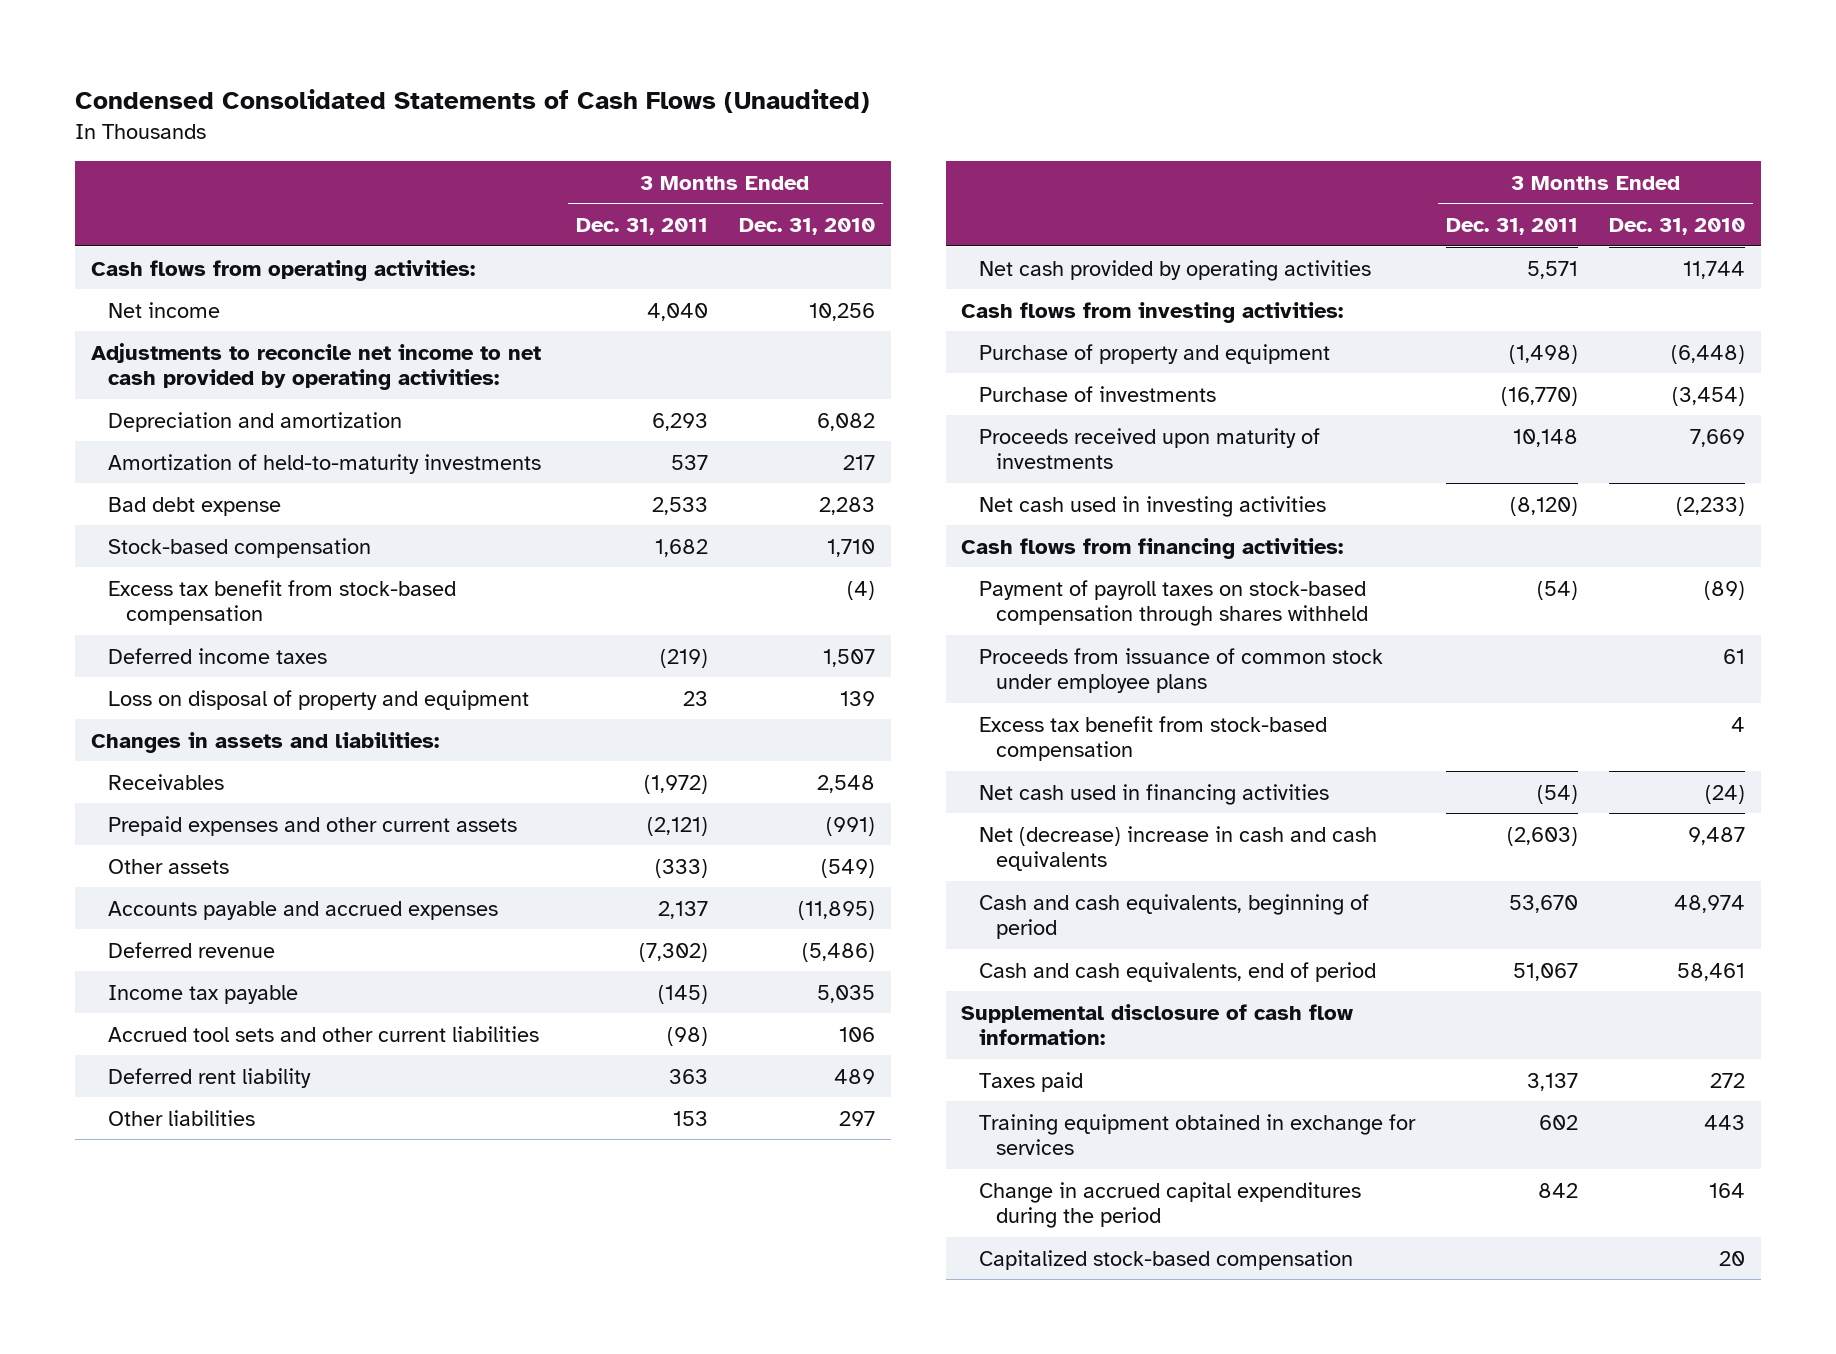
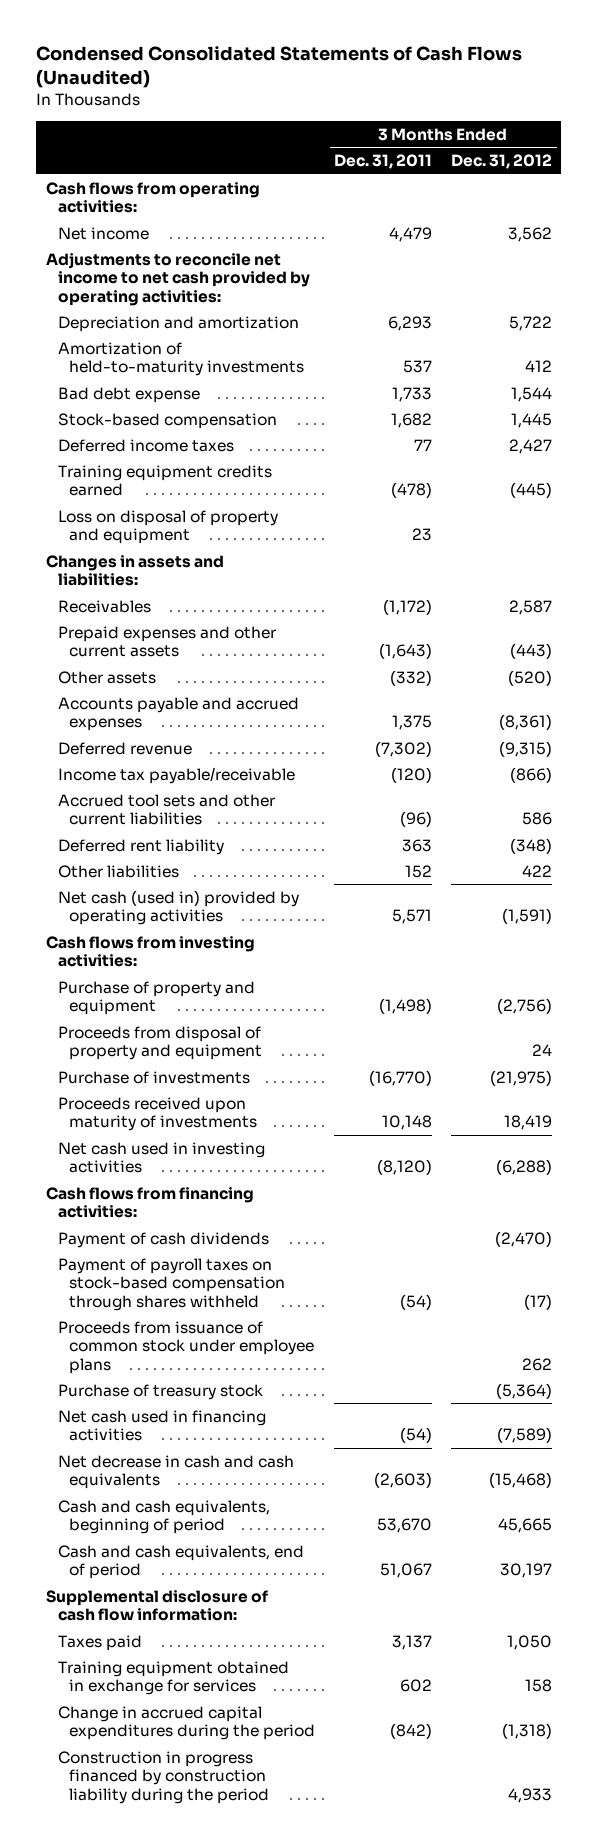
- | 3 Months Ended Dec. 31, 2011 | 3 Months Ended Dec. 31, 2010
+ | 3 Months Ended Dec. 31, 2011 | 3 Months Ended Dec. 31, 2012
- Net income | 4,040 | 10,256
+ Net income | 4,479 | 3,562
- Bad debt expense | 2,533 | 2,283
+ Bad debt expense | 1,733 | 1,544
- Excess tax benefit from stock-based compensation | | (4)
- Deferred income taxes | (219) | 1,507
+ Deferred income taxes | 77 | 2,427
+ Training equipment credits earned | (478) | (445)
- Receivables | (1,972) | 2,548
- Prepaid expenses and other current assets | (2,121) | (991)
- Other assets | (333) | (549)
- Accounts payable and accrued expenses | 2,137 | (11,895)
+ Receivables | (1,172) | 2,587
+ Prepaid expenses and other current assets | (1,643) | (443)
+ Other assets | (332) | (520)
+ Accounts payable and accrued expenses | 1,375 | (8,361)
- Income tax payable | (145) | 5,035
- Accrued tool sets and other current liabilities | (98) | 106
+ Income tax payable/receivable | (120) | (866)
+ Accrued tool sets and other current liabilities | (96) | 586
- Other liabilities | 153 | 297
- Net cash provided by operating activities | 5,571 | 11,744
+ Other liabilities | 152 | 422
+ Net cash (used in) provided by operating activities | 5,571 | (1,591)
+ Proceeds from disposal of property and equipment | | 24
+ Payment of cash dividends | | (2,470)
- Excess tax benefit from stock-based compensation | | 4
+ Purchase of treasury stock | | (5,364)
- Net (decrease) increase in cash and cash equivalents | (2,603) | 9,487
+ Net decrease in cash and cash equivalents | (2,603) | (15,468)
- Change in accrued capital expenditures during the period | 842 | 164
- Capitalized stock-based compensation | | 20
+ Change in accrued capital expenditures during the period | (842) | (1,318)
+ Construction in progress financed by construction liability during the period | | 4,933

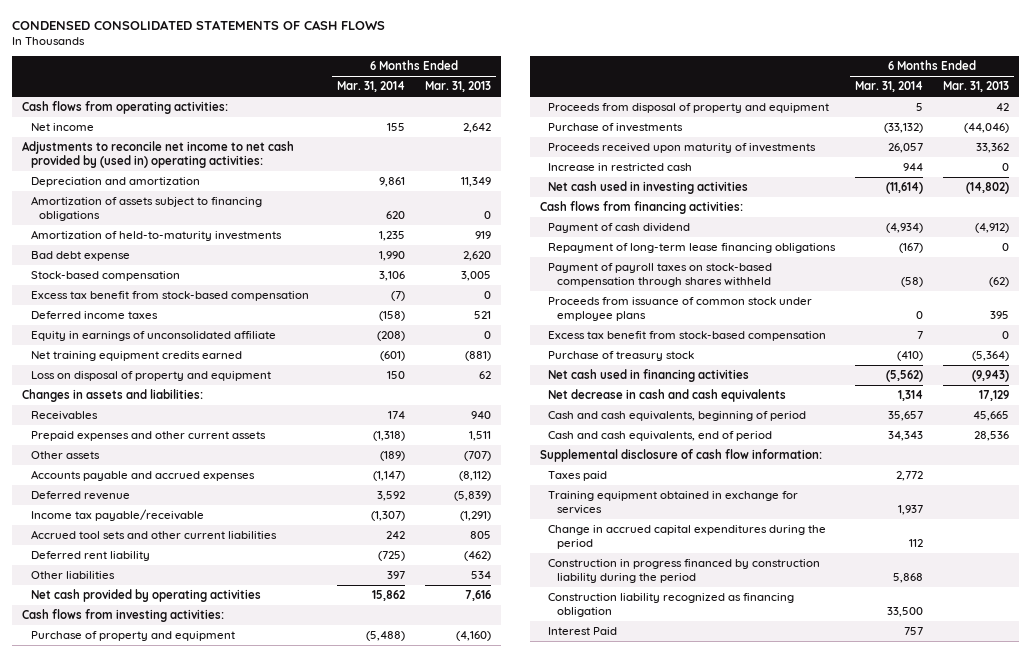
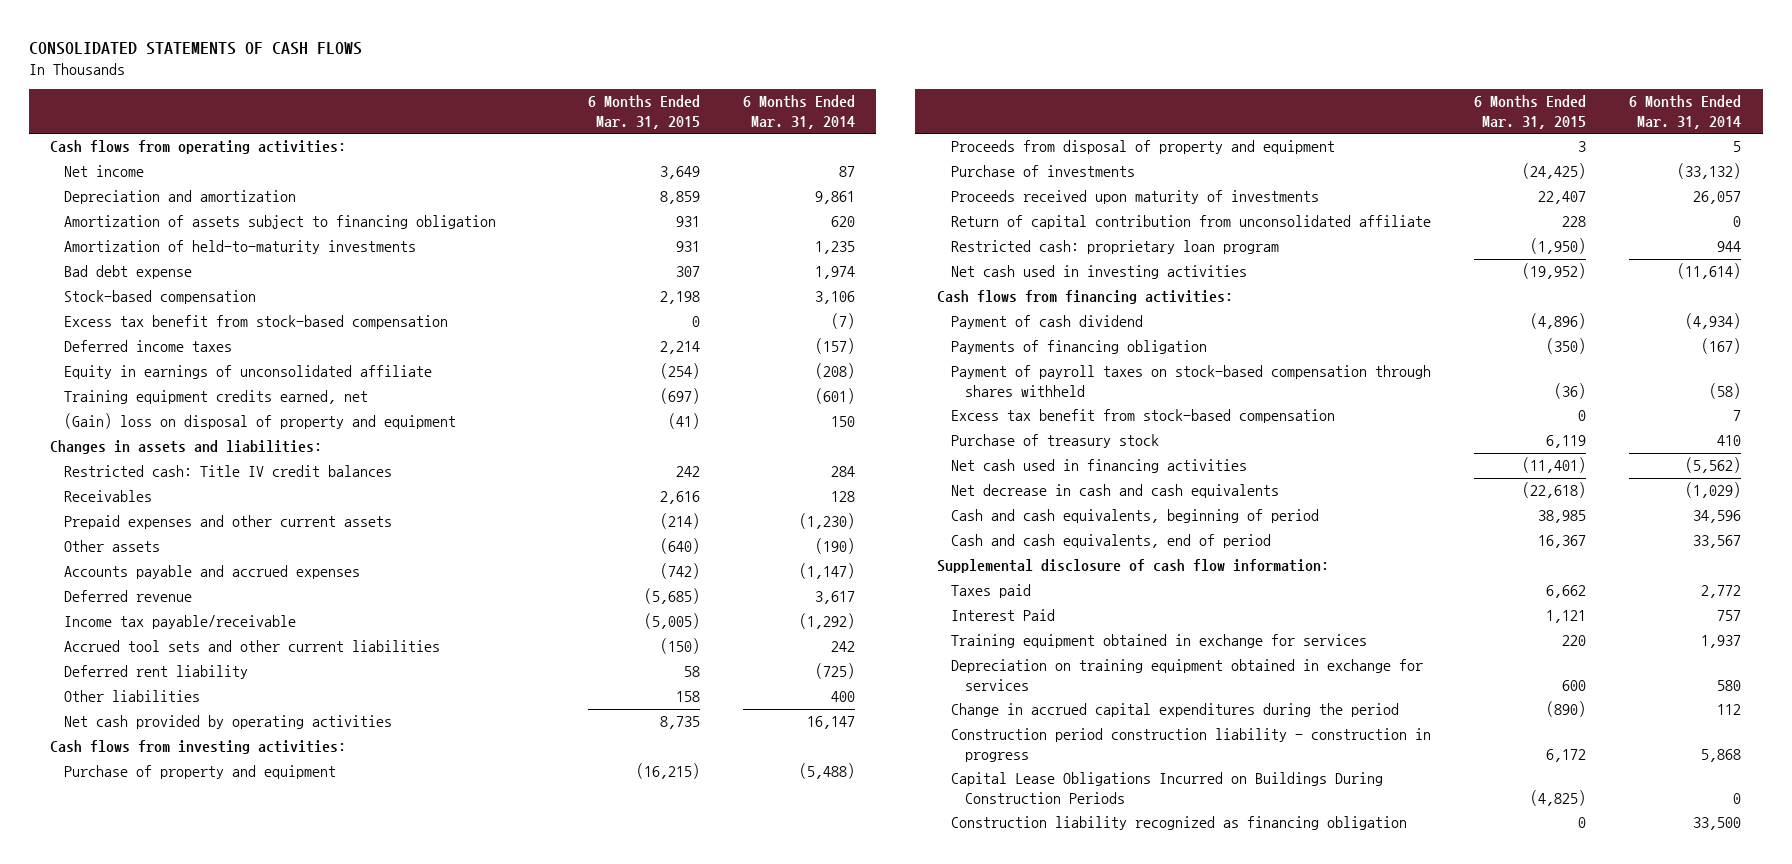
- CONDENSED CONSOLIDATED STATEMENTS OF CASH FLOWS
+ CONSOLIDATED STATEMENTS OF CASH FLOWS
- | 6 Months Ended Mar. 31, 2014 | 6 Months Ended Mar. 31, 2013
+ | 6 Months Ended Mar. 31, 2015 | 6 Months Ended Mar. 31, 2014
- Net income | 155 | 2,642
- Adjustments to reconcile net income to net cash provided by (used in) operating activities:
+ Net income | 3,649 | 87
- Amortization of assets subject to financing obligations | 620 | 0
+ Amortization of assets subject to financing obligation | 931 | 620
- Bad debt expense | 1,990 | 2,620
+ Bad debt expense | 307 | 1,974
- Deferred income taxes | (158) | 521
+ Deferred income taxes | 2,214 | (157)
- Net training equipment credits earned | (601) | (881)
- Loss on disposal of property and equipment | 150 | 62
+ Training equipment credits earned, net | (697) | (601)
+ (Gain) loss on disposal of property and equipment | (41) | 150
- Receivables | 174 | 940
- Prepaid expenses and other current assets | (1,318) | 1,511
- Other assets | (189) | (707)
+ Restricted cash: Title IV credit balances | 242 | 284
+ Receivables | 2,616 | 128
+ Prepaid expenses and other current assets | (214) | (1,230)
+ Other assets | (640) | (190)
- Deferred revenue | 3,592 | (5,839)
- Income tax payable/receivable | (1,307) | (1,291)
+ Deferred revenue | (5,685) | 3,617
+ Income tax payable/receivable | (5,005) | (1,292)
- Other liabilities | 397 | 534
- Net cash provided by operating activities | 15,862 | 7,616
+ Other liabilities | 158 | 400
+ Net cash provided by operating activities | 8,735 | 16,147
- Increase in restricted cash | 944 | 0
+ Return of capital contribution from unconsolidated affiliate | 228 | 0
+ Restricted cash: proprietary loan program | (1,950) | 944
- Repayment of long-term lease financing obligations | (167) | 0
+ Payments of financing obligation | (350) | (167)
- Proceeds from issuance of common stock under employee plans | 0 | 395
- Purchase of treasury stock | (410) | (5,364)
+ Purchase of treasury stock | 6,119 | 410
- Net decrease in cash and cash equivalents | 1,314 | 17,129
- Cash and cash equivalents, beginning of period | 35,657 | 45,665
- Cash and cash equivalents, end of period | 34,343 | 28,536
+ Net decrease in cash and cash equivalents | (22,618) | (1,029)
+ Cash and cash equivalents, beginning of period | 38,985 | 34,596
+ Cash and cash equivalents, end of period | 16,367 | 33,567
moved up: Interest Paid | 1,121 | 757
+ Depreciation on training equipment obtained in exchange for services | 600 | 580
- Construction in progress financed by construction liability during the period | 5,868 |
+ Construction period construction liability - construction in progress | 6,172 | 5,868
+ Capital Lease Obligations Incurred on Buildings During Construction Periods | (4,825) | 0

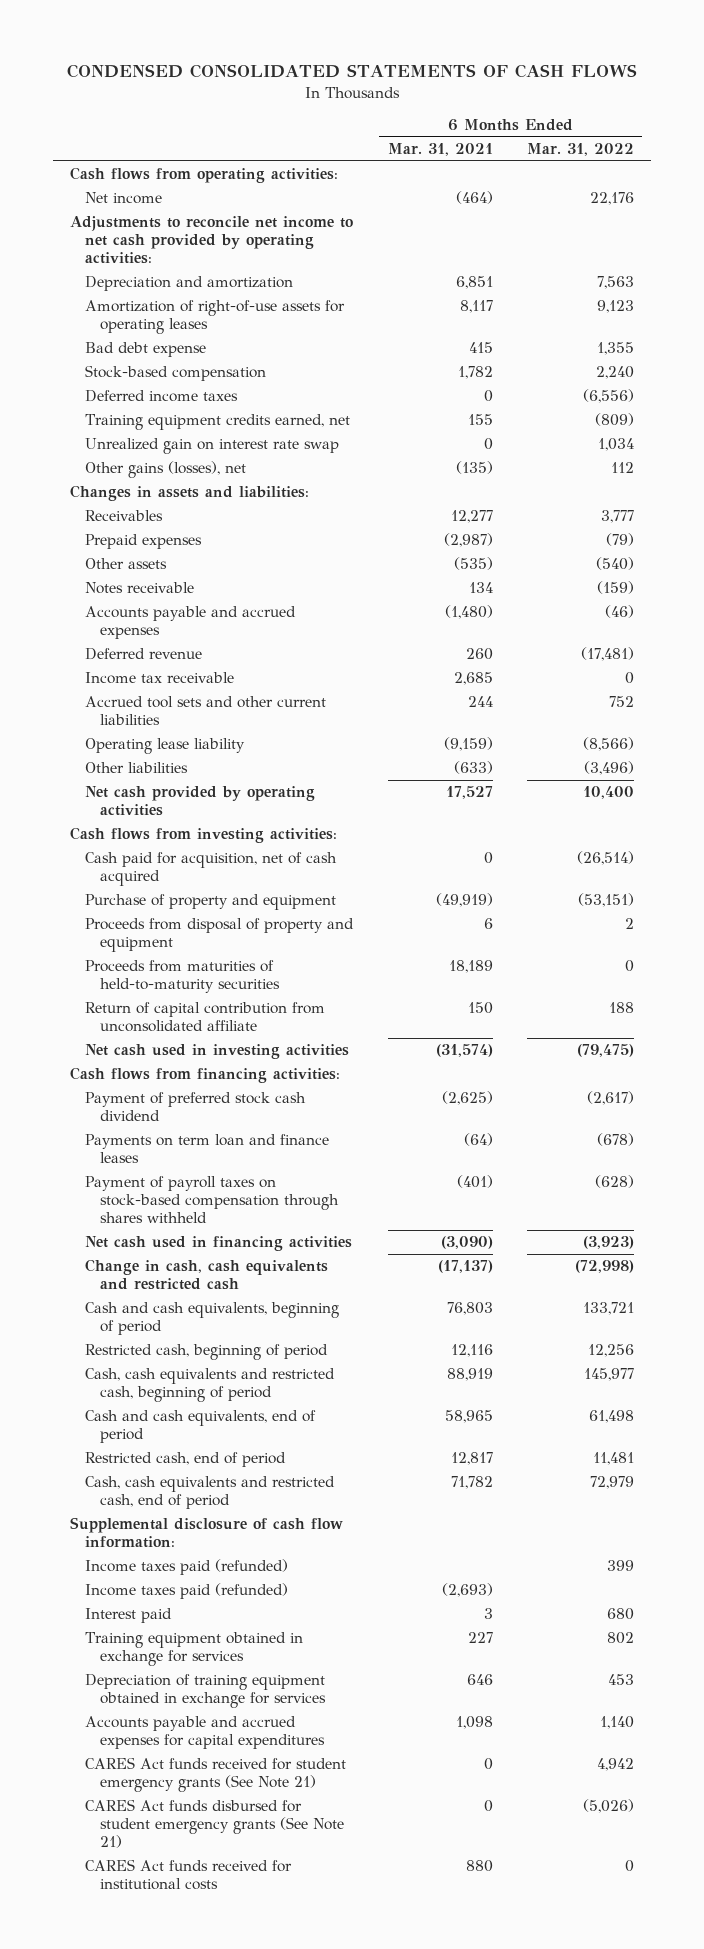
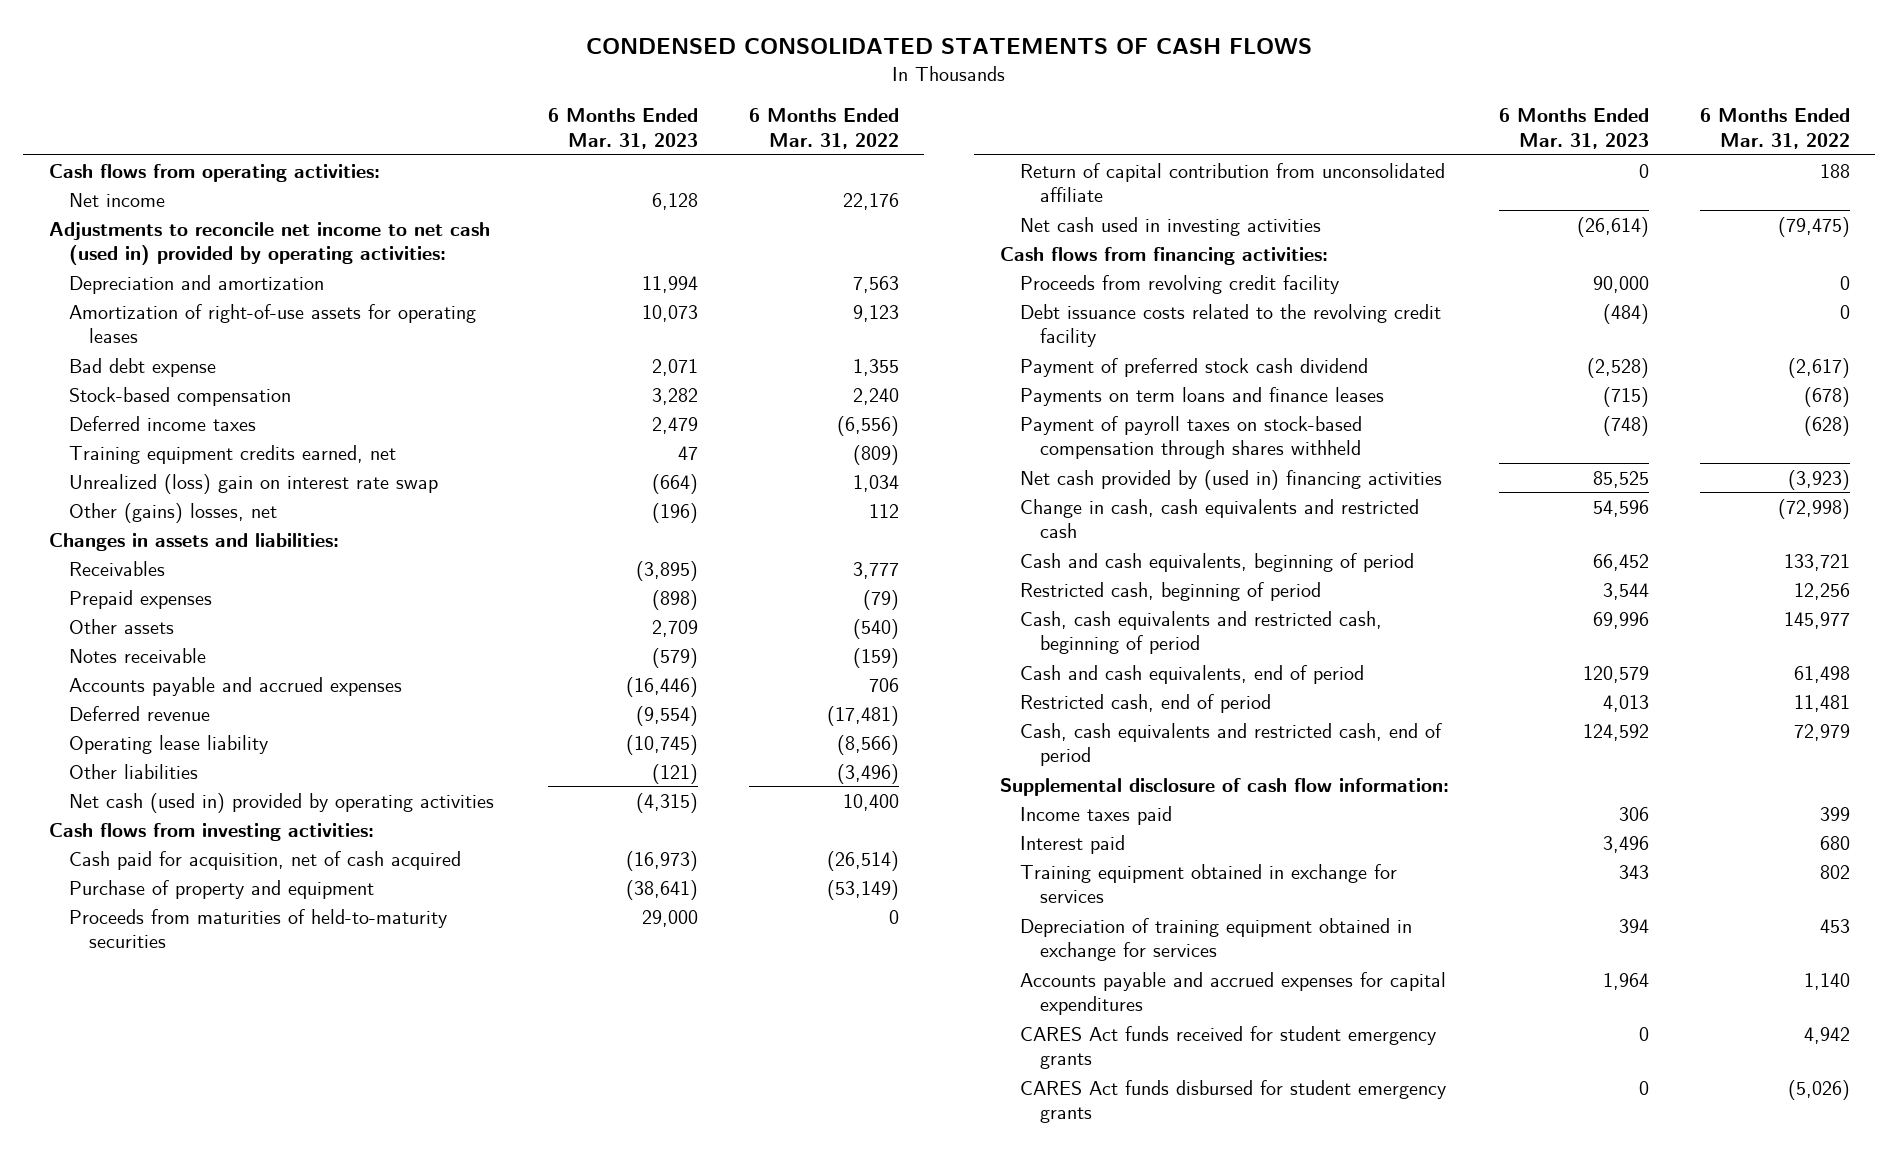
- | 6 Months Ended Mar. 31, 2021 | 6 Months Ended Mar. 31, 2022
+ | 6 Months Ended Mar. 31, 2023 | 6 Months Ended Mar. 31, 2022
- Adjustments to reconcile net income to net cash provided by operating activities:
+ Adjustments to reconcile net income to net cash (used in) provided by operating activities:
- Unrealized gain on interest rate swap | 0 | 1,034
- Other gains (losses), net | (135) | 112
+ Unrealized (loss) gain on interest rate swap | (664) | 1,034
+ Other (gains) losses, net | (196) | 112
- Accounts payable and accrued expenses | (1,480) | (46)
+ Accounts payable and accrued expenses | (16,446) | 706
- Income tax receivable | 2,685 | 0
- Accrued tool sets and other current liabilities | 244 | 752
- Net cash provided by operating activities | 17,527 | 10,400
+ Net cash (used in) provided by operating activities | (4,315) | 10,400
- Purchase of property and equipment | (49,919) | (53,151)
- Proceeds from disposal of property and equipment | 6 | 2
+ Purchase of property and equipment | (38,641) | (53,149)
+ Proceeds from revolving credit facility | 90,000 | 0
+ Debt issuance costs related to the revolving credit facility | (484) | 0
- Payments on term loan and finance leases | (64) | (678)
+ Payments on term loans and finance leases | (715) | (678)
- Net cash used in financing activities | (3,090) | (3,923)
+ Net cash provided by (used in) financing activities | 85,525 | (3,923)
- Income taxes paid (refunded) | | 399
- Income taxes paid (refunded) | (2,693) |
+ Income taxes paid | 306 | 399
- CARES Act funds received for student emergency grants (See Note 21) | 0 | 4,942
- CARES Act funds disbursed for student emergency grants (See Note 21) | 0 | (5,026)
- CARES Act funds received for institutional costs | 880 | 0
+ CARES Act funds received for student emergency grants | 0 | 4,942
+ CARES Act funds disbursed for student emergency grants | 0 | (5,026)

